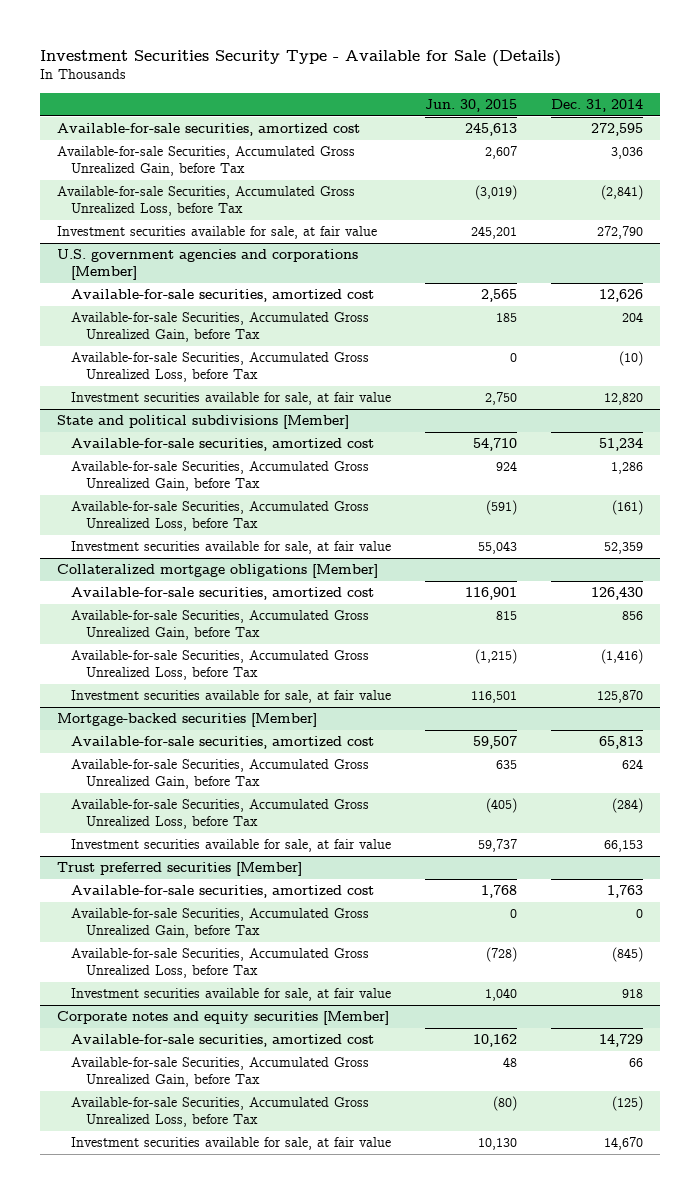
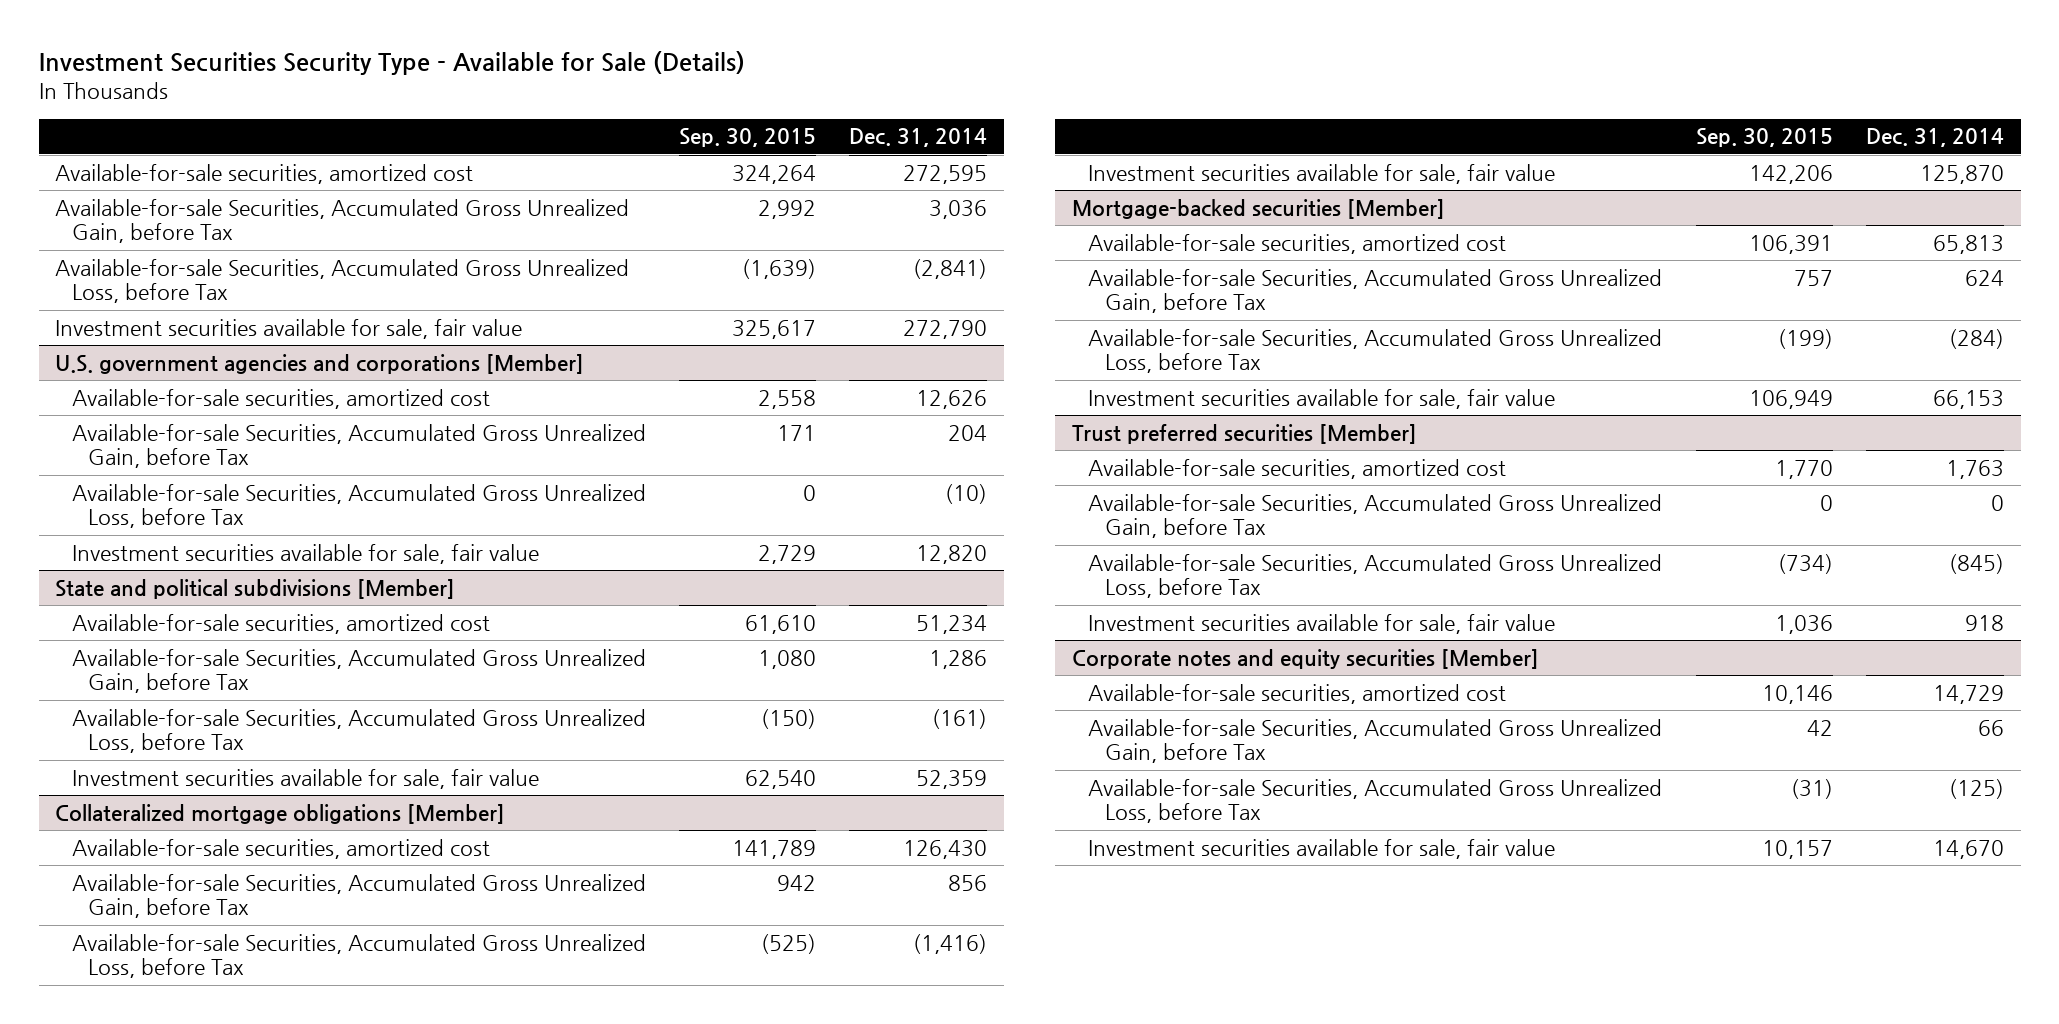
- | Jun. 30, 2015 | Dec. 31, 2014
+ | Sep. 30, 2015 | Dec. 31, 2014
- Investment securities available for sale, at fair value | 245,201 | 272,790
+ Investment securities available for sale, fair value | 325,617 | 272,790
@ U.S. government agencies and corporations [Member]
- Investment securities available for sale, at fair value | 2,750 | 12,820
+ Investment securities available for sale, fair value | 2,729 | 12,820
@ State and political subdivisions [Member]
- Investment securities available for sale, at fair value | 55,043 | 52,359
+ Investment securities available for sale, fair value | 62,540 | 52,359
@ Collateralized mortgage obligations [Member]
- Investment securities available for sale, at fair value | 116,501 | 125,870
+ Investment securities available for sale, fair value | 142,206 | 125,870
@ Mortgage-backed securities [Member]
- Investment securities available for sale, at fair value | 59,737 | 66,153
+ Investment securities available for sale, fair value | 106,949 | 66,153
@ Trust preferred securities [Member]
- Investment securities available for sale, at fair value | 1,040 | 918
+ Investment securities available for sale, fair value | 1,036 | 918
@ Corporate notes and equity securities [Member]
- Investment securities available for sale, at fair value | 10,130 | 14,670
+ Investment securities available for sale, fair value | 10,157 | 14,670

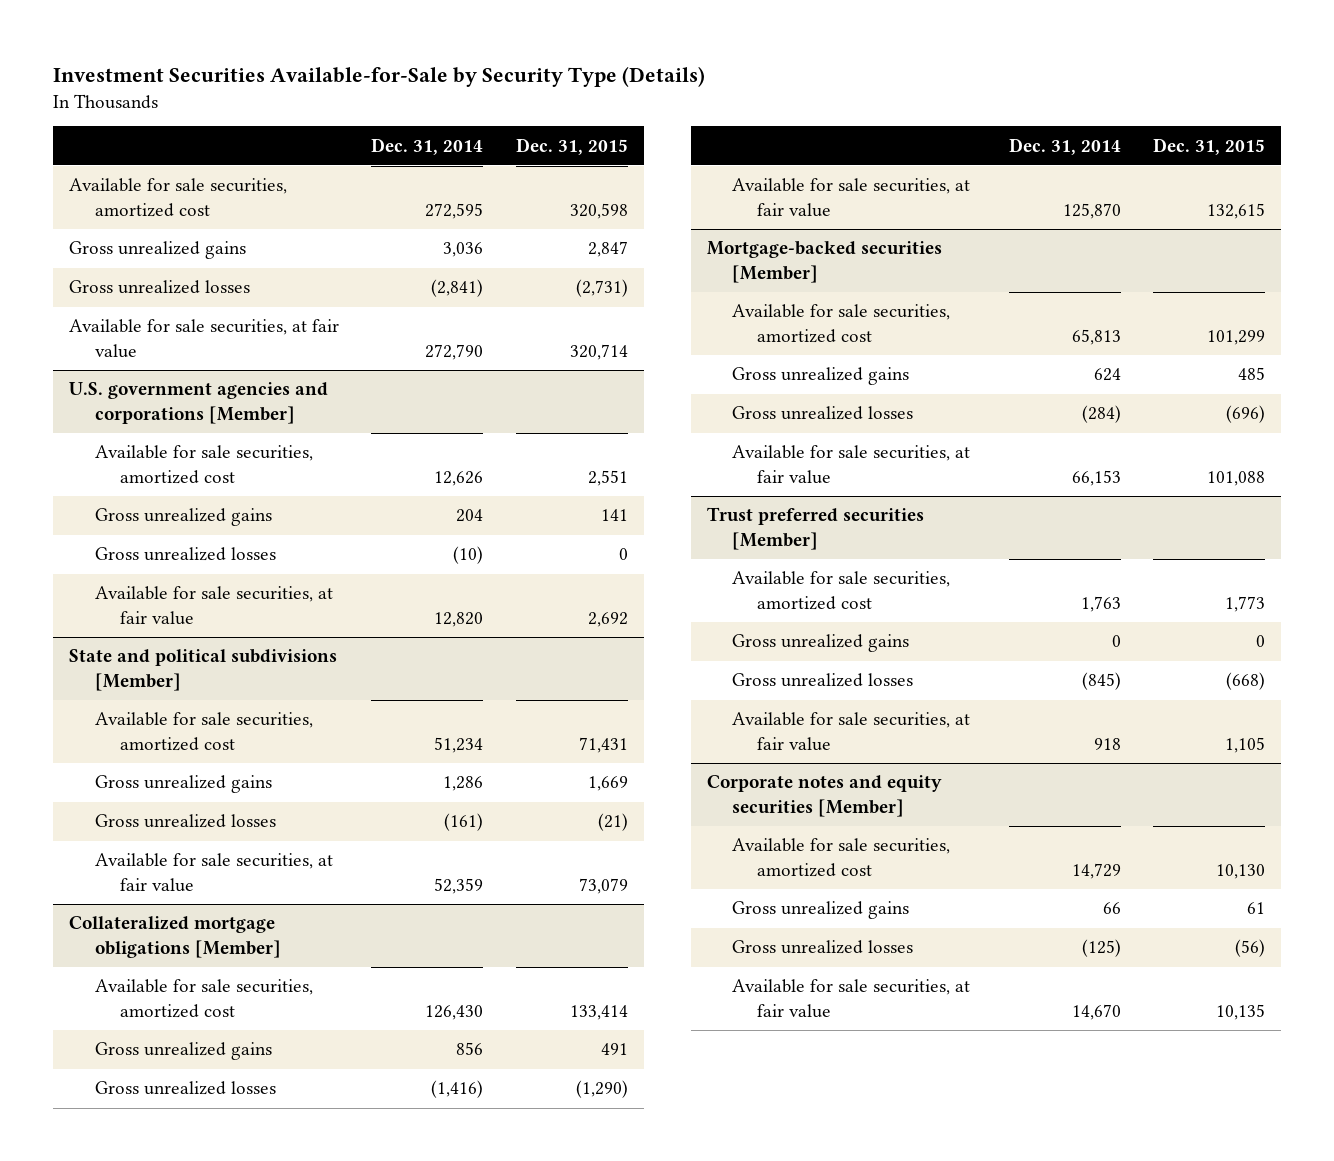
- Investment Securities Security Type - Available for Sale (Details)
+ Investment Securities Available-for-Sale by Security Type (Details)
- | Sep. 30, 2015 | Dec. 31, 2014
+ | Dec. 31, 2014 | Dec. 31, 2015
- Available-for-sale securities, amortized cost | 324,264 | 272,595
- Available-for-sale Securities, Accumulated Gross Unrealized Gain, before Tax | 2,992 | 3,036
- Available-for-sale Securities, Accumulated Gross Unrealized Loss, before Tax | (1,639) | (2,841)
- Investment securities available for sale, fair value | 325,617 | 272,790
+ Available for sale securities, amortized cost | 272,595 | 320,598
+ Gross unrealized gains | 3,036 | 2,847
+ Gross unrealized losses | (2,841) | (2,731)
+ Available for sale securities, at fair value | 272,790 | 320,714
@ U.S. government agencies and corporations [Member]
- Available-for-sale securities, amortized cost | 2,558 | 12,626
- Available-for-sale Securities, Accumulated Gross Unrealized Gain, before Tax | 171 | 204
- Available-for-sale Securities, Accumulated Gross Unrealized Loss, before Tax | 0 | (10)
- Investment securities available for sale, fair value | 2,729 | 12,820
+ Available for sale securities, amortized cost | 12,626 | 2,551
+ Gross unrealized gains | 204 | 141
+ Gross unrealized losses | (10) | 0
+ Available for sale securities, at fair value | 12,820 | 2,692
@ State and political subdivisions [Member]
- Available-for-sale securities, amortized cost | 61,610 | 51,234
- Available-for-sale Securities, Accumulated Gross Unrealized Gain, before Tax | 1,080 | 1,286
- Available-for-sale Securities, Accumulated Gross Unrealized Loss, before Tax | (150) | (161)
- Investment securities available for sale, fair value | 62,540 | 52,359
+ Available for sale securities, amortized cost | 51,234 | 71,431
+ Gross unrealized gains | 1,286 | 1,669
+ Gross unrealized losses | (161) | (21)
+ Available for sale securities, at fair value | 52,359 | 73,079
@ Collateralized mortgage obligations [Member]
- Available-for-sale securities, amortized cost | 141,789 | 126,430
- Available-for-sale Securities, Accumulated Gross Unrealized Gain, before Tax | 942 | 856
- Available-for-sale Securities, Accumulated Gross Unrealized Loss, before Tax | (525) | (1,416)
- Investment securities available for sale, fair value | 142,206 | 125,870
+ Available for sale securities, amortized cost | 126,430 | 133,414
+ Gross unrealized gains | 856 | 491
+ Gross unrealized losses | (1,416) | (1,290)
+ Available for sale securities, at fair value | 125,870 | 132,615
@ Mortgage-backed securities [Member]
- Available-for-sale securities, amortized cost | 106,391 | 65,813
- Available-for-sale Securities, Accumulated Gross Unrealized Gain, before Tax | 757 | 624
- Available-for-sale Securities, Accumulated Gross Unrealized Loss, before Tax | (199) | (284)
- Investment securities available for sale, fair value | 106,949 | 66,153
+ Available for sale securities, amortized cost | 65,813 | 101,299
+ Gross unrealized gains | 624 | 485
+ Gross unrealized losses | (284) | (696)
+ Available for sale securities, at fair value | 66,153 | 101,088
@ Trust preferred securities [Member]
- Available-for-sale securities, amortized cost | 1,770 | 1,763
- Available-for-sale Securities, Accumulated Gross Unrealized Gain, before Tax | 0 | 0
- Available-for-sale Securities, Accumulated Gross Unrealized Loss, before Tax | (734) | (845)
- Investment securities available for sale, fair value | 1,036 | 918
+ Available for sale securities, amortized cost | 1,763 | 1,773
+ Gross unrealized gains | 0 | 0
+ Gross unrealized losses | (845) | (668)
+ Available for sale securities, at fair value | 918 | 1,105
@ Corporate notes and equity securities [Member]
- Available-for-sale securities, amortized cost | 10,146 | 14,729
- Available-for-sale Securities, Accumulated Gross Unrealized Gain, before Tax | 42 | 66
- Available-for-sale Securities, Accumulated Gross Unrealized Loss, before Tax | (31) | (125)
- Investment securities available for sale, fair value | 10,157 | 14,670
+ Available for sale securities, amortized cost | 14,729 | 10,130
+ Gross unrealized gains | 66 | 61
+ Gross unrealized losses | (125) | (56)
+ Available for sale securities, at fair value | 14,670 | 10,135

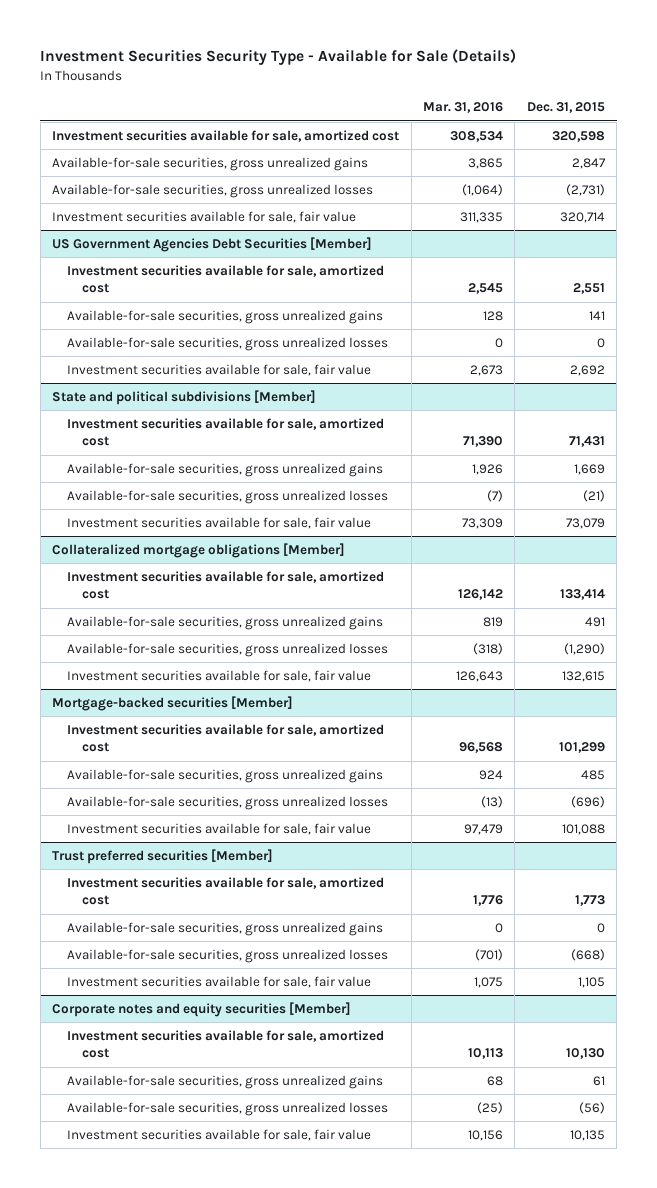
- Investment Securities Available-for-Sale by Security Type (Details)
+ Investment Securities Security Type - Available for Sale (Details)
- | Dec. 31, 2014 | Dec. 31, 2015
+ | Mar. 31, 2016 | Dec. 31, 2015
- Available for sale securities, amortized cost | 272,595 | 320,598
- Gross unrealized gains | 3,036 | 2,847
- Gross unrealized losses | (2,841) | (2,731)
- Available for sale securities, at fair value | 272,790 | 320,714
- U.S. government agencies and corporations [Member]
- Available for sale securities, amortized cost | 12,626 | 2,551
- Gross unrealized gains | 204 | 141
- Gross unrealized losses | (10) | 0
- Available for sale securities, at fair value | 12,820 | 2,692
+ Investment securities available for sale, amortized cost | 308,534 | 320,598
+ Available-for-sale securities, gross unrealized gains | 3,865 | 2,847
+ Available-for-sale securities, gross unrealized losses | (1,064) | (2,731)
+ Investment securities available for sale, fair value | 311,335 | 320,714
+ US Government Agencies Debt Securities [Member]
+ Investment securities available for sale, amortized cost | 2,545 | 2,551
+ Available-for-sale securities, gross unrealized gains | 128 | 141
+ Available-for-sale securities, gross unrealized losses | 0 | 0
+ Investment securities available for sale, fair value | 2,673 | 2,692
@ State and political subdivisions [Member]
- Available for sale securities, amortized cost | 51,234 | 71,431
- Gross unrealized gains | 1,286 | 1,669
- Gross unrealized losses | (161) | (21)
- Available for sale securities, at fair value | 52,359 | 73,079
+ Investment securities available for sale, amortized cost | 71,390 | 71,431
+ Available-for-sale securities, gross unrealized gains | 1,926 | 1,669
+ Available-for-sale securities, gross unrealized losses | (7) | (21)
+ Investment securities available for sale, fair value | 73,309 | 73,079
@ Collateralized mortgage obligations [Member]
- Available for sale securities, amortized cost | 126,430 | 133,414
- Gross unrealized gains | 856 | 491
- Gross unrealized losses | (1,416) | (1,290)
- Available for sale securities, at fair value | 125,870 | 132,615
+ Investment securities available for sale, amortized cost | 126,142 | 133,414
+ Available-for-sale securities, gross unrealized gains | 819 | 491
+ Available-for-sale securities, gross unrealized losses | (318) | (1,290)
+ Investment securities available for sale, fair value | 126,643 | 132,615
@ Mortgage-backed securities [Member]
- Available for sale securities, amortized cost | 65,813 | 101,299
- Gross unrealized gains | 624 | 485
- Gross unrealized losses | (284) | (696)
- Available for sale securities, at fair value | 66,153 | 101,088
+ Investment securities available for sale, amortized cost | 96,568 | 101,299
+ Available-for-sale securities, gross unrealized gains | 924 | 485
+ Available-for-sale securities, gross unrealized losses | (13) | (696)
+ Investment securities available for sale, fair value | 97,479 | 101,088
@ Trust preferred securities [Member]
- Available for sale securities, amortized cost | 1,763 | 1,773
- Gross unrealized gains | 0 | 0
- Gross unrealized losses | (845) | (668)
- Available for sale securities, at fair value | 918 | 1,105
+ Investment securities available for sale, amortized cost | 1,776 | 1,773
+ Available-for-sale securities, gross unrealized gains | 0 | 0
+ Available-for-sale securities, gross unrealized losses | (701) | (668)
+ Investment securities available for sale, fair value | 1,075 | 1,105
@ Corporate notes and equity securities [Member]
- Available for sale securities, amortized cost | 14,729 | 10,130
- Gross unrealized gains | 66 | 61
- Gross unrealized losses | (125) | (56)
- Available for sale securities, at fair value | 14,670 | 10,135
+ Investment securities available for sale, amortized cost | 10,113 | 10,130
+ Available-for-sale securities, gross unrealized gains | 68 | 61
+ Available-for-sale securities, gross unrealized losses | (25) | (56)
+ Investment securities available for sale, fair value | 10,156 | 10,135

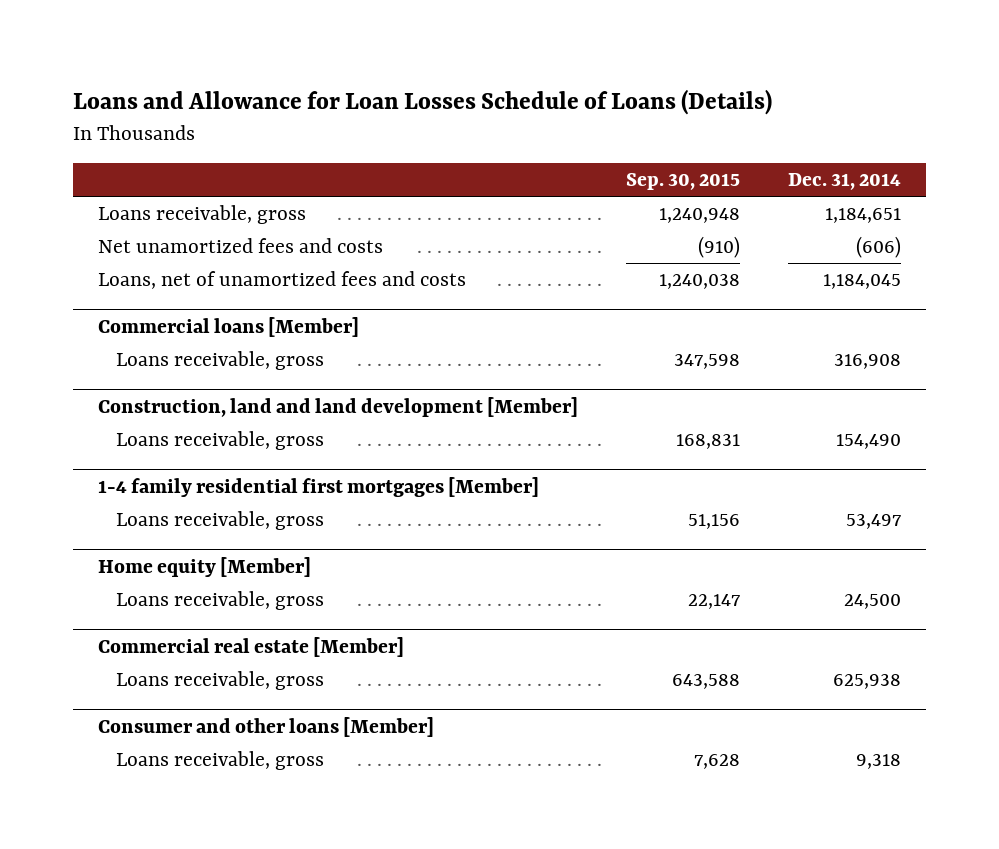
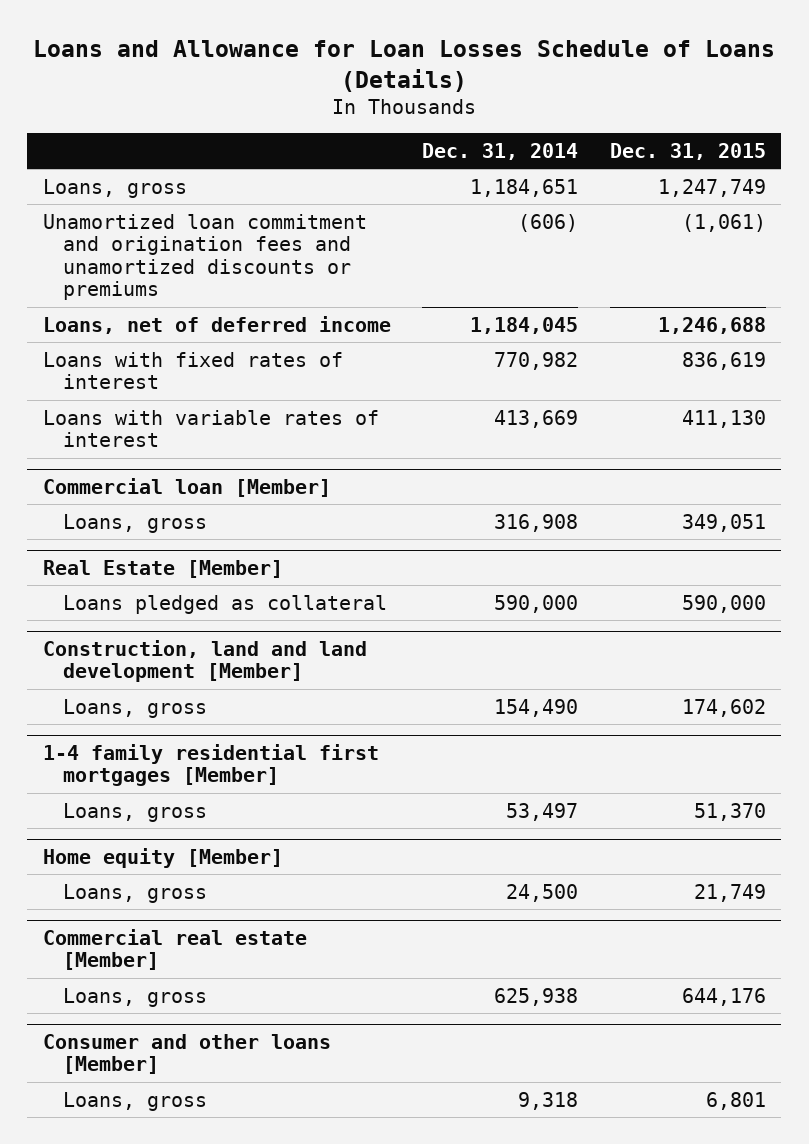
- | Sep. 30, 2015 | Dec. 31, 2014
+ | Dec. 31, 2014 | Dec. 31, 2015
- Loans receivable, gross | 1,240,948 | 1,184,651
- Net unamortized fees and costs | (910) | (606)
- Loans, net of unamortized fees and costs | 1,240,038 | 1,184,045
- Commercial loans [Member]
- Loans receivable, gross | 347,598 | 316,908
+ Loans, gross | 1,184,651 | 1,247,749
+ Unamortized loan commitment and origination fees and unamortized discounts or premiums | (606) | (1,061)
+ Loans, net of deferred income | 1,184,045 | 1,246,688
+ Loans with fixed rates of interest | 770,982 | 836,619
+ Loans with variable rates of interest | 413,669 | 411,130
+ Commercial loan [Member]
+ Loans, gross | 316,908 | 349,051
+ Real Estate [Member]
+ Loans pledged as collateral | 590,000 | 590,000
@ Construction, land and land development [Member]
- Loans receivable, gross | 168,831 | 154,490
+ Loans, gross | 154,490 | 174,602
@ 1-4 family residential first mortgages [Member]
- Loans receivable, gross | 51,156 | 53,497
+ Loans, gross | 53,497 | 51,370
@ Home equity [Member]
- Loans receivable, gross | 22,147 | 24,500
+ Loans, gross | 24,500 | 21,749
@ Commercial real estate [Member]
- Loans receivable, gross | 643,588 | 625,938
+ Loans, gross | 625,938 | 644,176
@ Consumer and other loans [Member]
- Loans receivable, gross | 7,628 | 9,318
+ Loans, gross | 9,318 | 6,801

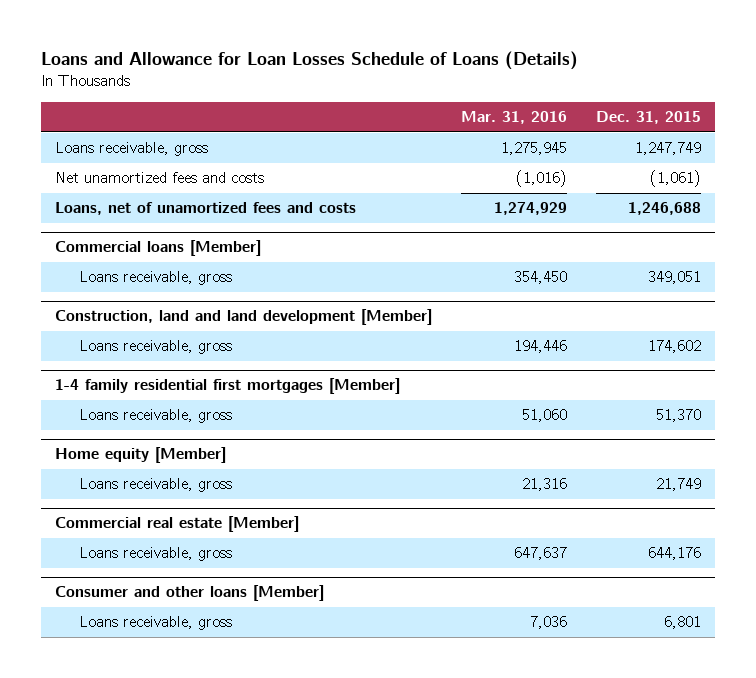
- | Dec. 31, 2014 | Dec. 31, 2015
+ | Mar. 31, 2016 | Dec. 31, 2015
- Loans, gross | 1,184,651 | 1,247,749
- Unamortized loan commitment and origination fees and unamortized discounts or premiums | (606) | (1,061)
- Loans, net of deferred income | 1,184,045 | 1,246,688
- Loans with fixed rates of interest | 770,982 | 836,619
- Loans with variable rates of interest | 413,669 | 411,130
- Commercial loan [Member]
- Loans, gross | 316,908 | 349,051
- Real Estate [Member]
- Loans pledged as collateral | 590,000 | 590,000
+ Loans receivable, gross | 1,275,945 | 1,247,749
+ Net unamortized fees and costs | (1,016) | (1,061)
+ Loans, net of unamortized fees and costs | 1,274,929 | 1,246,688
+ Commercial loans [Member]
+ Loans receivable, gross | 354,450 | 349,051
@ Construction, land and land development [Member]
- Loans, gross | 154,490 | 174,602
+ Loans receivable, gross | 194,446 | 174,602
@ 1-4 family residential first mortgages [Member]
- Loans, gross | 53,497 | 51,370
+ Loans receivable, gross | 51,060 | 51,370
@ Home equity [Member]
- Loans, gross | 24,500 | 21,749
+ Loans receivable, gross | 21,316 | 21,749
@ Commercial real estate [Member]
- Loans, gross | 625,938 | 644,176
+ Loans receivable, gross | 647,637 | 644,176
@ Consumer and other loans [Member]
- Loans, gross | 9,318 | 6,801
+ Loans receivable, gross | 7,036 | 6,801

